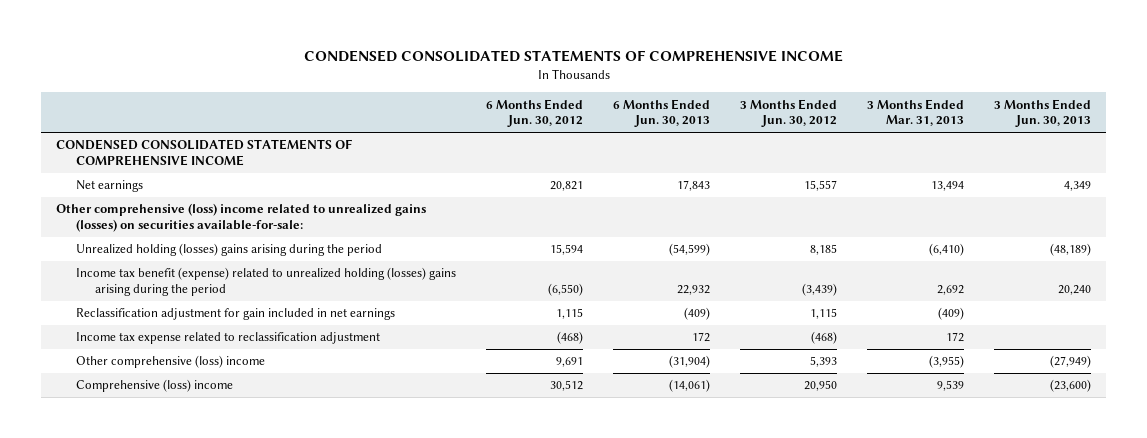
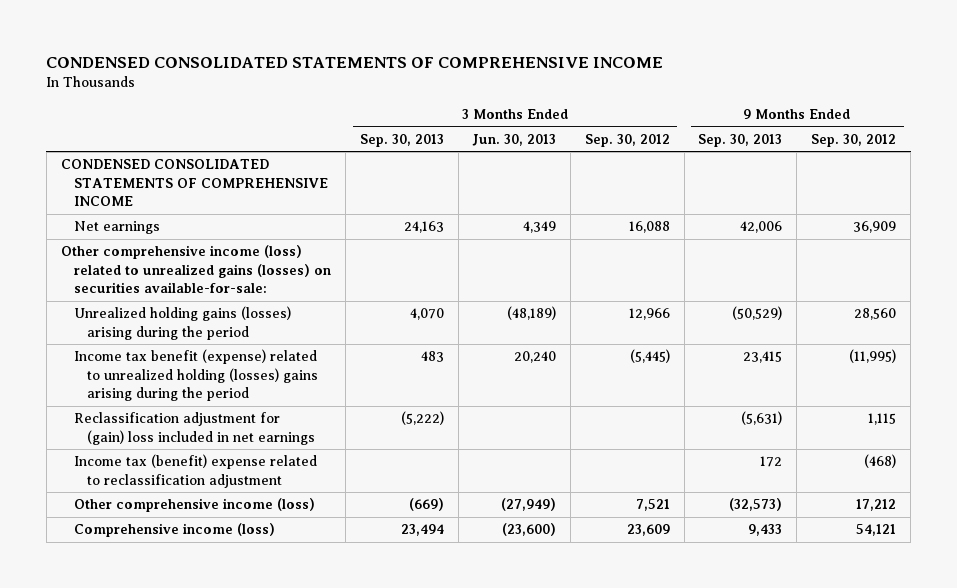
- | 6 Months Ended Jun. 30, 2012 | 6 Months Ended Jun. 30, 2013 | 3 Months Ended Jun. 30, 2012 | 3 Months Ended Mar. 31, 2013 | 3 Months Ended Jun. 30, 2013
+ | 3 Months Ended Sep. 30, 2013 | 3 Months Ended Jun. 30, 2013 | 3 Months Ended Sep. 30, 2012 | 9 Months Ended Sep. 30, 2013 | 9 Months Ended Sep. 30, 2012
- Other comprehensive (loss) income related to unrealized gains (losses) on securities available-for-sale:
- Unrealized holding (losses) gains arising during the period | 15,594 | (54,599) | 8,185 | (6,410) | (48,189)
+ Other comprehensive income (loss) related to unrealized gains (losses) on securities available-for-sale:
+ Unrealized holding gains (losses) arising during the period | 4,070 | (48,189) | 12,966 | (50,529) | 28,560
- Reclassification adjustment for gain included in net earnings | 1,115 | (409) | 1,115 | (409) |
- Income tax expense related to reclassification adjustment | (468) | 172 | (468) | 172 |
- Other comprehensive (loss) income | 9,691 | (31,904) | 5,393 | (3,955) | (27,949)
- Comprehensive (loss) income | 30,512 | (14,061) | 20,950 | 9,539 | (23,600)
+ Reclassification adjustment for (gain) loss included in net earnings | (5,222) | | | (5,631) | 1,115
+ Income tax (benefit) expense related to reclassification adjustment | | | | 172 | (468)
+ Other comprehensive income (loss) | (669) | (27,949) | 7,521 | (32,573) | 17,212
+ Comprehensive income (loss) | 23,494 | (23,600) | 23,609 | 9,433 | 54,121

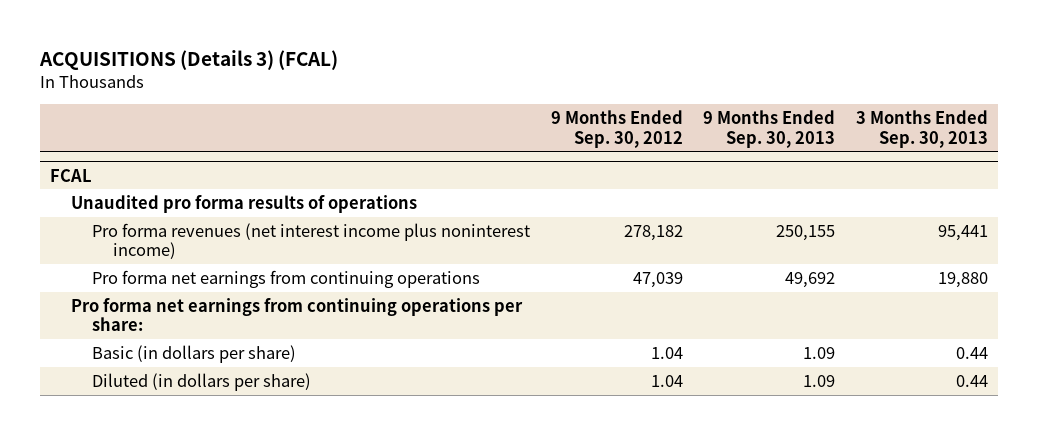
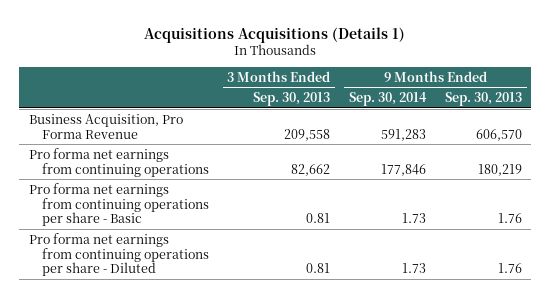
- ACQUISITIONS (Details 3) (FCAL)
+ Acquisitions Acquisitions (Details 1)
- | 9 Months Ended Sep. 30, 2012 | 9 Months Ended Sep. 30, 2013 | 3 Months Ended Sep. 30, 2013
+ | 3 Months Ended Sep. 30, 2013 | 9 Months Ended Sep. 30, 2014 | 9 Months Ended Sep. 30, 2013
- FCAL
- Unaudited pro forma results of operations
- Pro forma revenues (net interest income plus noninterest income) | 278,182 | 250,155 | 95,441
- Pro forma net earnings from continuing operations | 47,039 | 49,692 | 19,880
- Pro forma net earnings from continuing operations per share:
- Basic (in dollars per share) | 1.04 | 1.09 | 0.44
- Diluted (in dollars per share) | 1.04 | 1.09 | 0.44
+ Business Acquisition, Pro Forma Revenue | 209,558 | 591,283 | 606,570
+ Pro forma net earnings from continuing operations | 82,662 | 177,846 | 180,219
+ Pro forma net earnings from continuing operations per share - Basic | 0.81 | 1.73 | 1.76
+ Pro forma net earnings from continuing operations per share - Diluted | 0.81 | 1.73 | 1.76

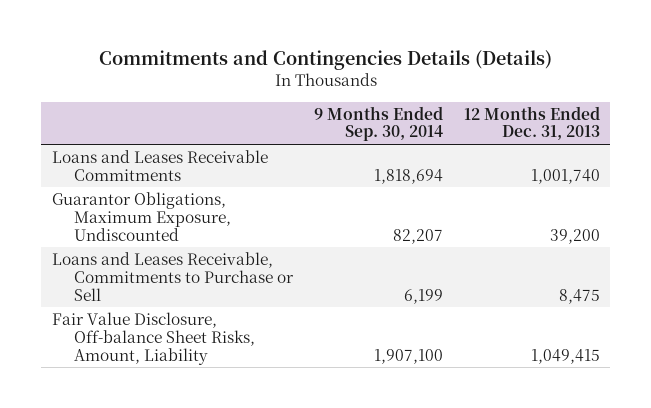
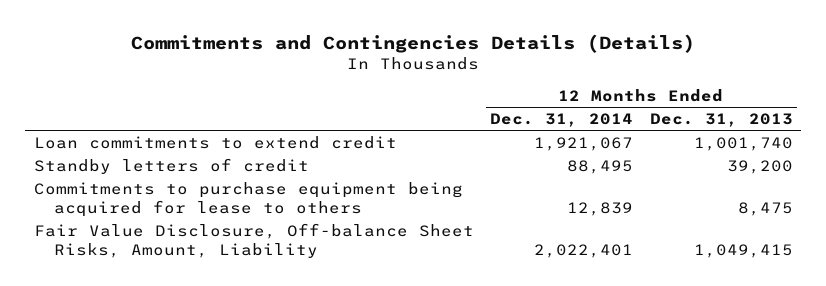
- | 9 Months Ended Sep. 30, 2014 | 12 Months Ended Dec. 31, 2013
+ | 12 Months Ended Dec. 31, 2014 | 12 Months Ended Dec. 31, 2013
- Loans and Leases Receivable Commitments | 1,818,694 | 1,001,740
- Guarantor Obligations, Maximum Exposure, Undiscounted | 82,207 | 39,200
- Loans and Leases Receivable, Commitments to Purchase or Sell | 6,199 | 8,475
+ Loan commitments to extend credit | 1,921,067 | 1,001,740
+ Standby letters of credit | 88,495 | 39,200
+ Commitments to purchase equipment being acquired for lease to others | 12,839 | 8,475

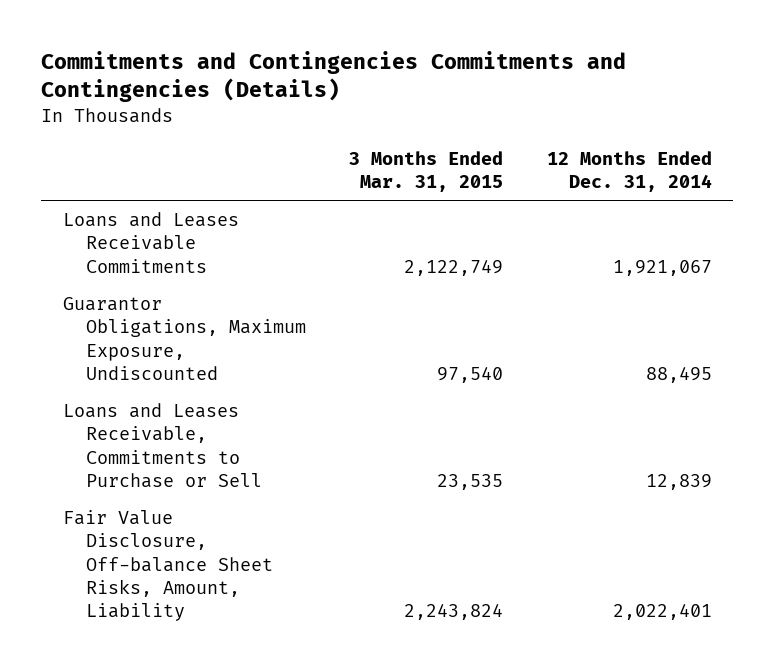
- Commitments and Contingencies Details (Details)
+ Commitments and Contingencies Commitments and Contingencies (Details)
- | 12 Months Ended Dec. 31, 2014 | 12 Months Ended Dec. 31, 2013
+ | 3 Months Ended Mar. 31, 2015 | 12 Months Ended Dec. 31, 2014
- Loan commitments to extend credit | 1,921,067 | 1,001,740
- Standby letters of credit | 88,495 | 39,200
- Commitments to purchase equipment being acquired for lease to others | 12,839 | 8,475
+ Loans and Leases Receivable Commitments | 2,122,749 | 1,921,067
+ Guarantor Obligations, Maximum Exposure, Undiscounted | 97,540 | 88,495
+ Loans and Leases Receivable, Commitments to Purchase or Sell | 23,535 | 12,839

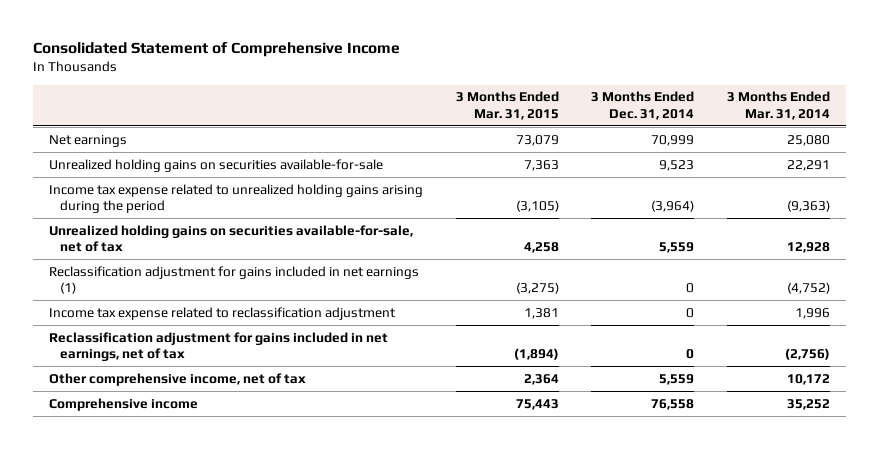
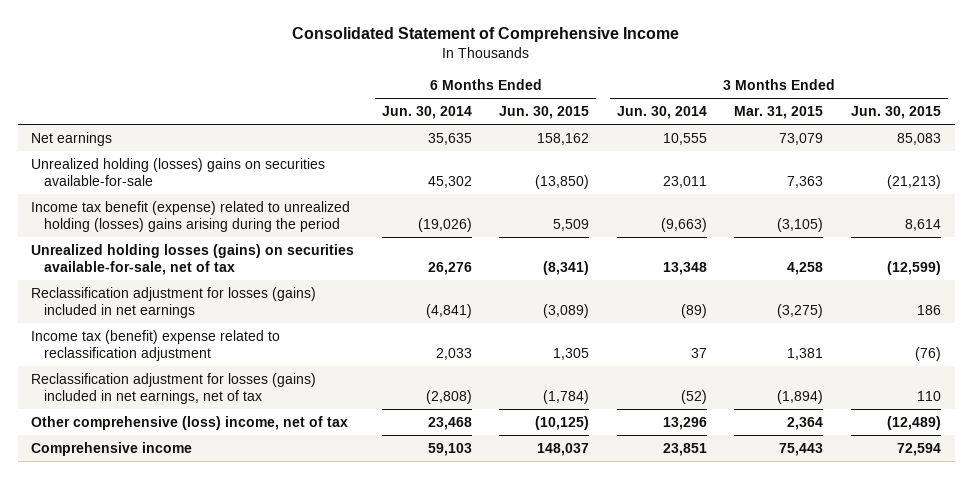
- | 3 Months Ended Mar. 31, 2015 | 3 Months Ended Dec. 31, 2014 | 3 Months Ended Mar. 31, 2014
+ | 6 Months Ended Jun. 30, 2014 | 6 Months Ended Jun. 30, 2015 | 3 Months Ended Jun. 30, 2014 | 3 Months Ended Mar. 31, 2015 | 3 Months Ended Jun. 30, 2015
- Unrealized holding gains on securities available-for-sale | 7,363 | 9,523 | 22,291
- Income tax expense related to unrealized holding gains arising during the period | (3,105) | (3,964) | (9,363)
- Unrealized holding gains on securities available-for-sale, net of tax | 4,258 | 5,559 | 12,928
- Reclassification adjustment for gains included in net earnings (1) | (3,275) | 0 | (4,752)
- Income tax expense related to reclassification adjustment | 1,381 | 0 | 1,996
- Reclassification adjustment for gains included in net earnings, net of tax | (1,894) | 0 | (2,756)
- Other comprehensive income, net of tax | 2,364 | 5,559 | 10,172
+ Unrealized holding (losses) gains on securities available-for-sale | 45,302 | (13,850) | 23,011 | 7,363 | (21,213)
+ Income tax benefit (expense) related to unrealized holding (losses) gains arising during the period | (19,026) | 5,509 | (9,663) | (3,105) | 8,614
+ Unrealized holding losses (gains) on securities available-for-sale, net of tax | 26,276 | (8,341) | 13,348 | 4,258 | (12,599)
+ Reclassification adjustment for losses (gains) included in net earnings | (4,841) | (3,089) | (89) | (3,275) | 186
+ Income tax (benefit) expense related to reclassification adjustment | 2,033 | 1,305 | 37 | 1,381 | (76)
+ Reclassification adjustment for losses (gains) included in net earnings, net of tax | (2,808) | (1,784) | (52) | (1,894) | 110
+ Other comprehensive (loss) income, net of tax | 23,468 | (10,125) | 13,296 | 2,364 | (12,489)

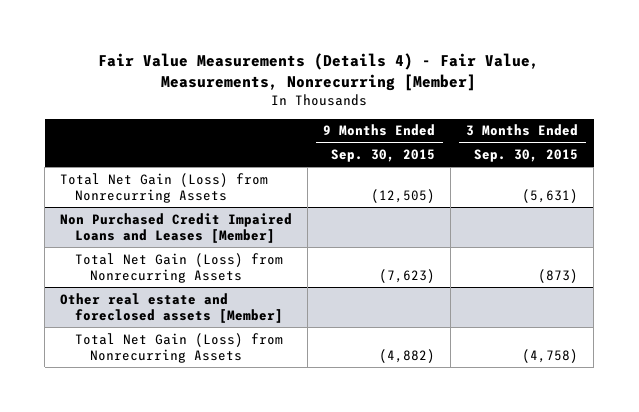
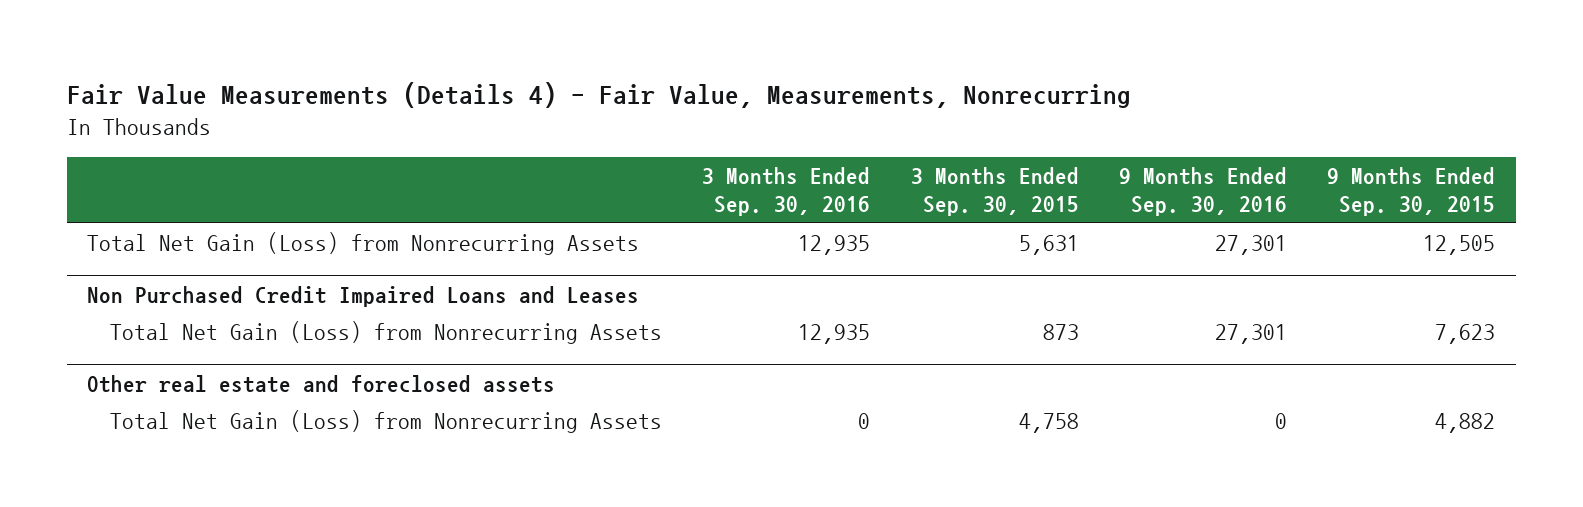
- Fair Value Measurements (Details 4) - Fair Value, Measurements, Nonrecurring [Member]
+ Fair Value Measurements (Details 4) - Fair Value, Measurements, Nonrecurring
- | 9 Months Ended Sep. 30, 2015 | 3 Months Ended Sep. 30, 2015
+ | 3 Months Ended Sep. 30, 2016 | 3 Months Ended Sep. 30, 2015 | 9 Months Ended Sep. 30, 2016 | 9 Months Ended Sep. 30, 2015
- Total Net Gain (Loss) from Nonrecurring Assets | (12,505) | (5,631)
- Non Purchased Credit Impaired Loans and Leases [Member]
- Total Net Gain (Loss) from Nonrecurring Assets | (7,623) | (873)
- Other real estate and foreclosed assets [Member]
- Total Net Gain (Loss) from Nonrecurring Assets | (4,882) | (4,758)
+ Total Net Gain (Loss) from Nonrecurring Assets | 12,935 | 5,631 | 27,301 | 12,505
+ Non Purchased Credit Impaired Loans and Leases
+ Total Net Gain (Loss) from Nonrecurring Assets | 12,935 | 873 | 27,301 | 7,623
+ Other real estate and foreclosed assets
+ Total Net Gain (Loss) from Nonrecurring Assets | 0 | 4,758 | 0 | 4,882

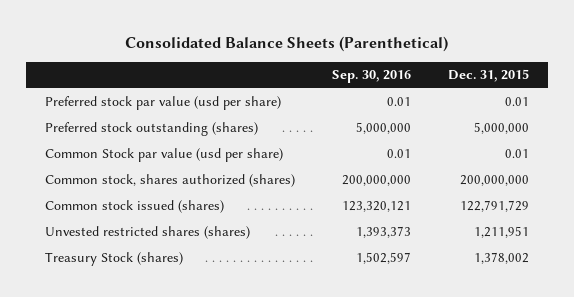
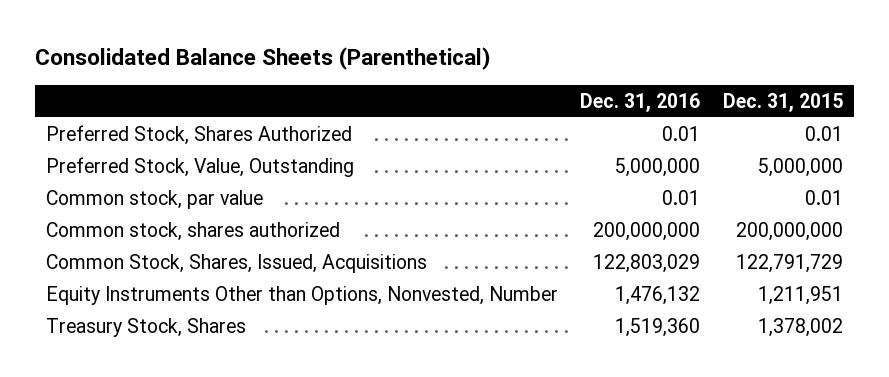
- | Sep. 30, 2016 | Dec. 31, 2015
+ | Dec. 31, 2016 | Dec. 31, 2015
- Preferred stock par value (usd per share) | 0.01 | 0.01
- Preferred stock outstanding (shares) | 5,000,000 | 5,000,000
- Common Stock par value (usd per share) | 0.01 | 0.01
- Common stock, shares authorized (shares) | 200,000,000 | 200,000,000
- Common stock issued (shares) | 123,320,121 | 122,791,729
- Unvested restricted shares (shares) | 1,393,373 | 1,211,951
- Treasury Stock (shares) | 1,502,597 | 1,378,002
+ Preferred Stock, Shares Authorized | 0.01 | 0.01
+ Preferred Stock, Value, Outstanding | 5,000,000 | 5,000,000
+ Common stock, par value | 0.01 | 0.01
+ Common stock, shares authorized | 200,000,000 | 200,000,000
+ Common Stock, Shares, Issued, Acquisitions | 122,803,029 | 122,791,729
+ Equity Instruments Other than Options, Nonvested, Number | 1,476,132 | 1,211,951
+ Treasury Stock, Shares | 1,519,360 | 1,378,002

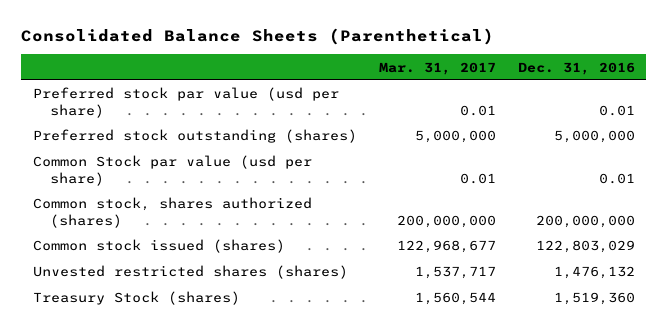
- | Dec. 31, 2016 | Dec. 31, 2015
+ | Mar. 31, 2017 | Dec. 31, 2016
- Preferred Stock, Shares Authorized | 0.01 | 0.01
- Preferred Stock, Value, Outstanding | 5,000,000 | 5,000,000
- Common stock, par value | 0.01 | 0.01
- Common stock, shares authorized | 200,000,000 | 200,000,000
- Common Stock, Shares, Issued, Acquisitions | 122,803,029 | 122,791,729
- Equity Instruments Other than Options, Nonvested, Number | 1,476,132 | 1,211,951
- Treasury Stock, Shares | 1,519,360 | 1,378,002
+ Preferred stock par value (usd per share) | 0.01 | 0.01
+ Preferred stock outstanding (shares) | 5,000,000 | 5,000,000
+ Common Stock par value (usd per share) | 0.01 | 0.01
+ Common stock, shares authorized (shares) | 200,000,000 | 200,000,000
+ Common stock issued (shares) | 122,968,677 | 122,803,029
+ Unvested restricted shares (shares) | 1,537,717 | 1,476,132
+ Treasury Stock (shares) | 1,560,544 | 1,519,360

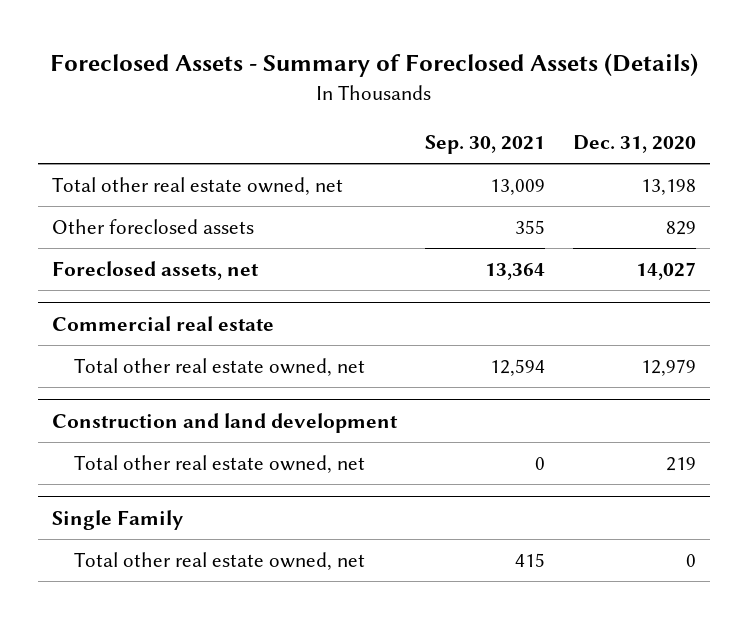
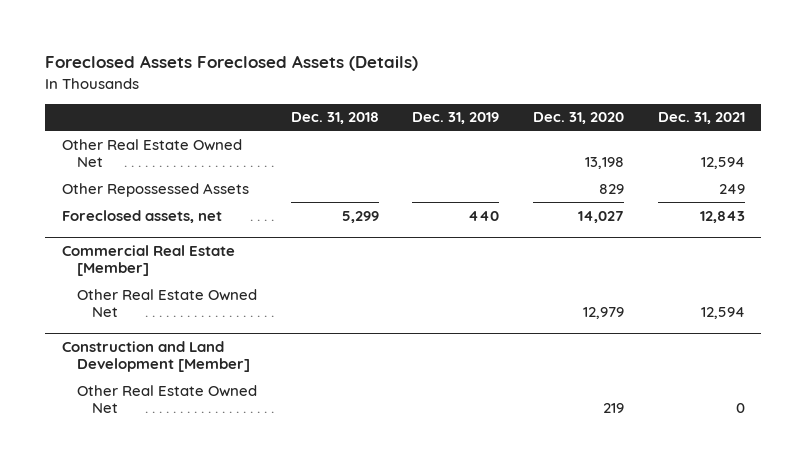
- Foreclosed Assets - Summary of Foreclosed Assets (Details)
+ Foreclosed Assets Foreclosed Assets (Details)
- | Sep. 30, 2021 | Dec. 31, 2020
+ | Dec. 31, 2018 | Dec. 31, 2019 | Dec. 31, 2020 | Dec. 31, 2021
- Total other real estate owned, net | 13,009 | 13,198
- Other foreclosed assets | 355 | 829
+ Other Real Estate Owned Net | | | 13,198 | 12,594
+ Other Repossessed Assets | | | 829 | 249
- Commercial real estate
- Total other real estate owned, net | 12,594 | 12,979
- Construction and land development
- Total other real estate owned, net | 0 | 219
- Single Family
- Total other real estate owned, net | 415 | 0
+ Commercial Real Estate [Member]
+ Other Real Estate Owned Net | | | 12,979 | 12,594
+ Construction and Land Development [Member]
+ Other Real Estate Owned Net | | | 219 | 0

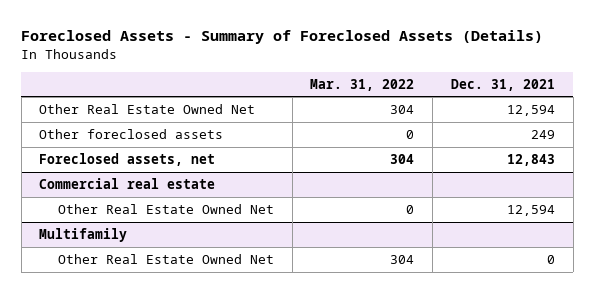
- Foreclosed Assets Foreclosed Assets (Details)
+ Foreclosed Assets - Summary of Foreclosed Assets (Details)
- | Dec. 31, 2018 | Dec. 31, 2019 | Dec. 31, 2020 | Dec. 31, 2021
+ | Mar. 31, 2022 | Dec. 31, 2021
- Other Repossessed Assets | | | 829 | 249
+ Other foreclosed assets | 0 | 249
- Commercial Real Estate [Member]
+ Commercial real estate
- Construction and Land Development [Member]
+ Multifamily

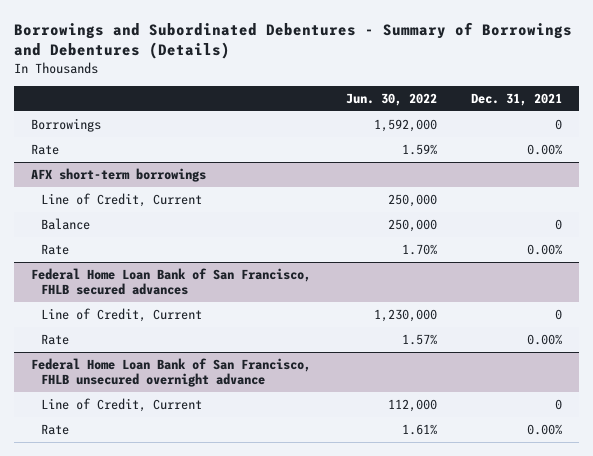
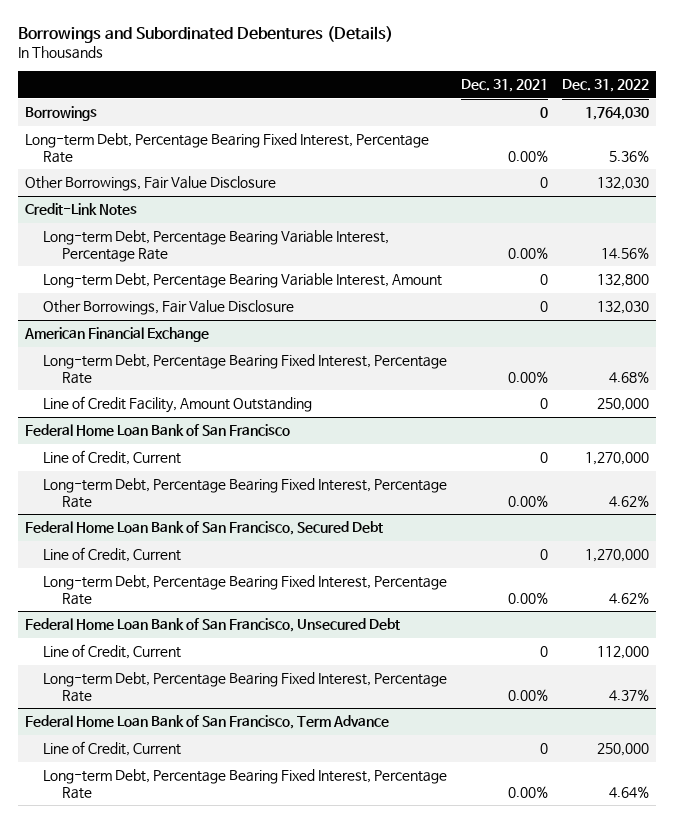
- Borrowings and Subordinated Debentures - Summary of Borrowings and Debentures (Details)
+ Borrowings and Subordinated Debentures (Details)
- | Jun. 30, 2022 | Dec. 31, 2021
+ | Dec. 31, 2021 | Dec. 31, 2022
- Rate | 1.59% | 0.00%
- AFX short-term borrowings
- Line of Credit, Current | 250,000 |
- Balance | 250,000 | 0
- Rate | 1.70% | 0.00%
- Federal Home Loan Bank of San Francisco, FHLB secured advances
+ Long-term Debt, Percentage Bearing Fixed Interest, Percentage Rate | 0.00% | 5.36%
+ Other Borrowings, Fair Value Disclosure | 0 | 132,030
+ Credit-Link Notes
+ Long-term Debt, Percentage Bearing Variable Interest, Percentage Rate | 0.00% | 14.56%
+ Long-term Debt, Percentage Bearing Variable Interest, Amount | 0 | 132,800
+ Other Borrowings, Fair Value Disclosure | 0 | 132,030
+ American Financial Exchange
+ Long-term Debt, Percentage Bearing Fixed Interest, Percentage Rate | 0.00% | 4.68%
+ Line of Credit Facility, Amount Outstanding | 0 | 250,000
+ Federal Home Loan Bank of San Francisco
- Rate | 1.57% | 0.00%
- Federal Home Loan Bank of San Francisco, FHLB unsecured overnight advance
+ Long-term Debt, Percentage Bearing Fixed Interest, Percentage Rate | 0.00% | 4.62%
+ Federal Home Loan Bank of San Francisco, Secured Debt
- Rate | 1.61% | 0.00%
+ Long-term Debt, Percentage Bearing Fixed Interest, Percentage Rate | 0.00% | 4.62%
+ Federal Home Loan Bank of San Francisco, Unsecured Debt
+ Line of Credit, Current | 0 | 112,000
+ Long-term Debt, Percentage Bearing Fixed Interest, Percentage Rate | 0.00% | 4.37%
+ Federal Home Loan Bank of San Francisco, Term Advance
+ Line of Credit, Current | 0 | 250,000
+ Long-term Debt, Percentage Bearing Fixed Interest, Percentage Rate | 0.00% | 4.64%

